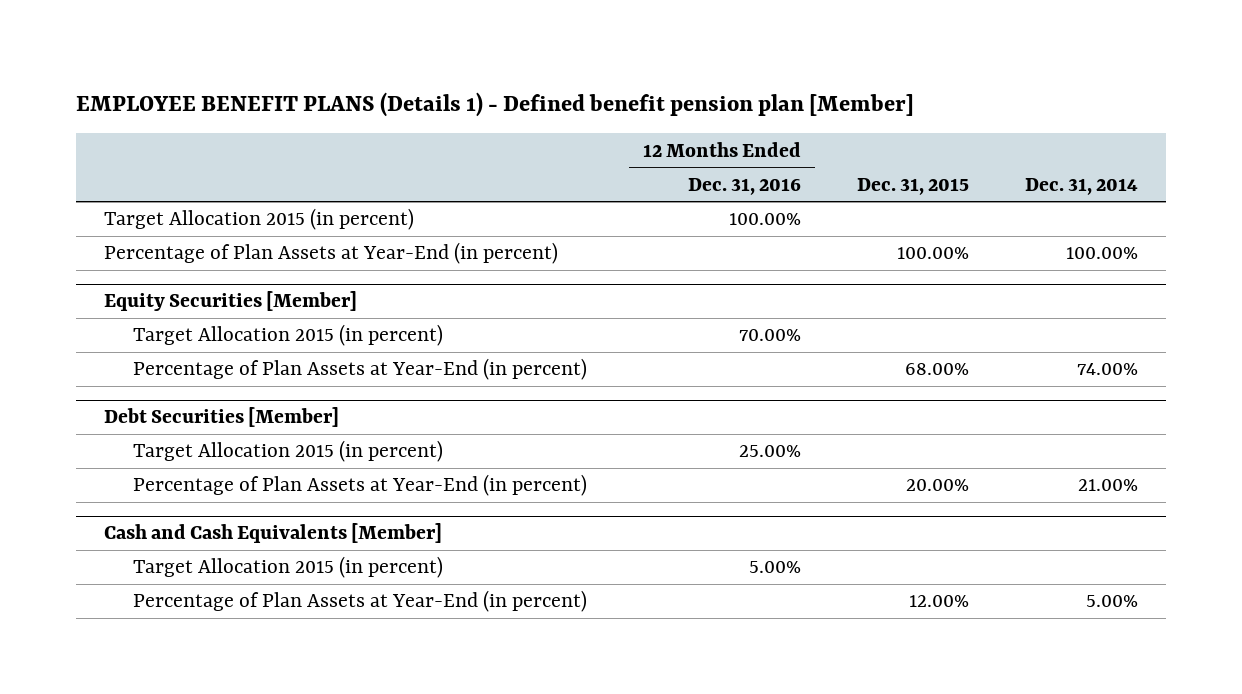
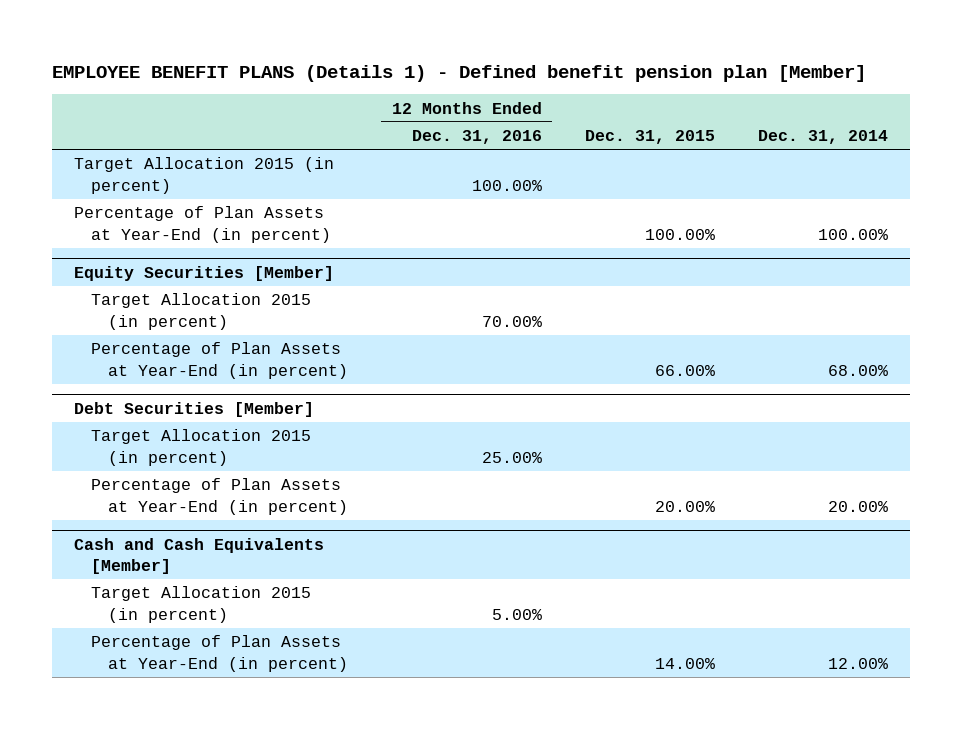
@ Equity Securities [Member]
- Percentage of Plan Assets at Year-End (in percent) | | 68.00% | 74.00%
+ Percentage of Plan Assets at Year-End (in percent) | | 66.00% | 68.00%
@ Debt Securities [Member]
- Percentage of Plan Assets at Year-End (in percent) | | 20.00% | 21.00%
+ Percentage of Plan Assets at Year-End (in percent) | | 20.00% | 20.00%
@ Cash and Cash Equivalents [Member]
- Percentage of Plan Assets at Year-End (in percent) | | 12.00% | 5.00%
+ Percentage of Plan Assets at Year-End (in percent) | | 14.00% | 12.00%

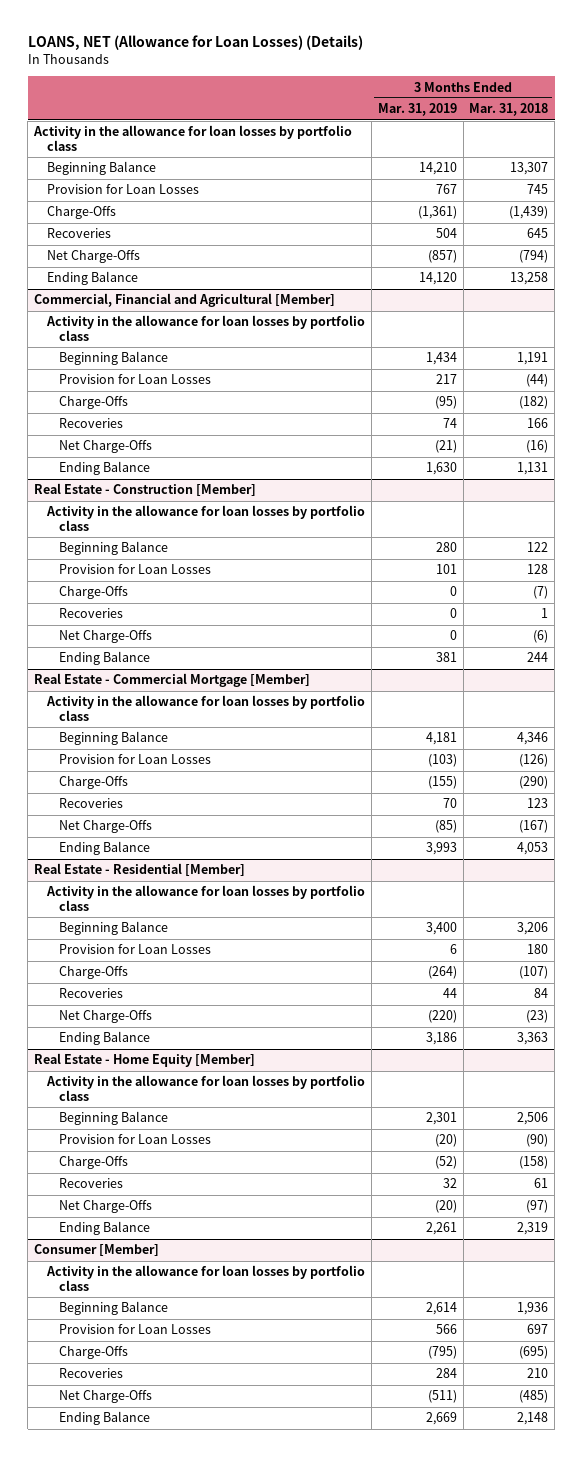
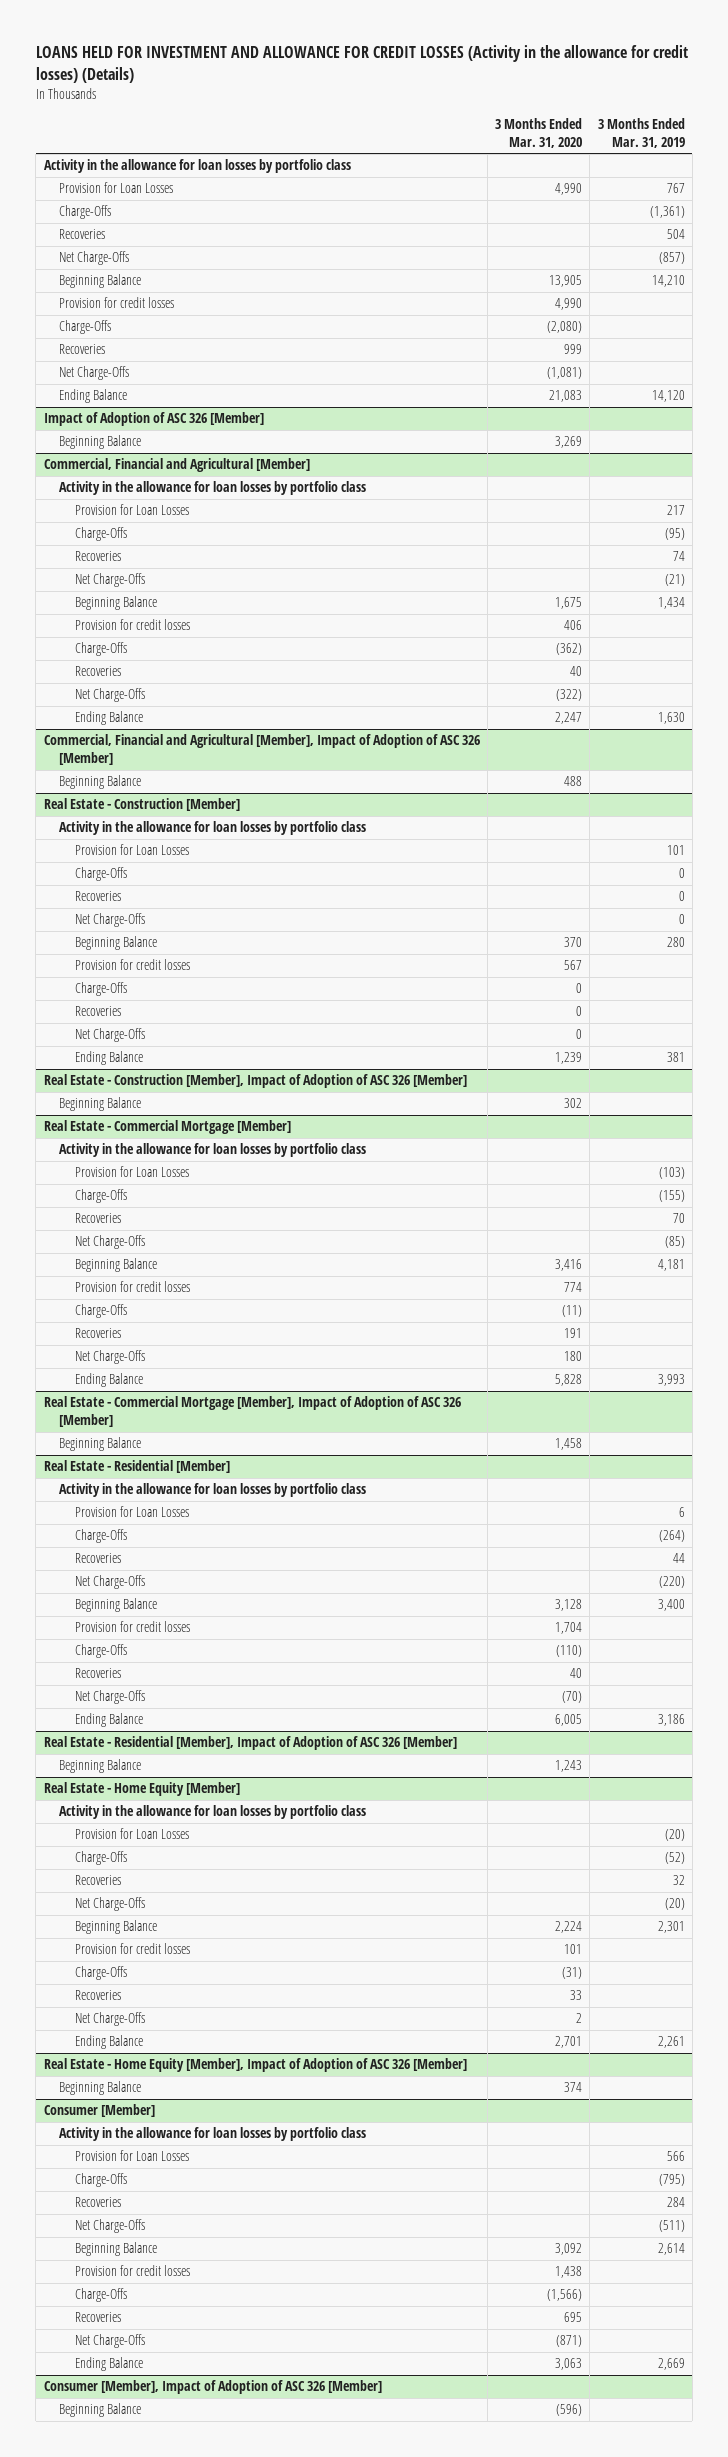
- LOANS, NET (Allowance for Loan Losses) (Details)
+ LOANS HELD FOR INVESTMENT AND ALLOWANCE FOR CREDIT LOSSES (Activity in the allowance for credit losses) (Details)
- | 3 Months Ended Mar. 31, 2019 | 3 Months Ended Mar. 31, 2018
+ | 3 Months Ended Mar. 31, 2020 | 3 Months Ended Mar. 31, 2019
moved down: Beginning Balance | 13,905 | 14,210
+ Provision for credit losses | 4,990 |
+ Charge-Offs | (2,080) |
+ Recoveries | 999 |
+ Net Charge-Offs | (1,081) |
+ Impact of Adoption of ASC 326 [Member]
+ Beginning Balance | 3,269 |
@ Commercial, Financial and Agricultural [Member]
moved down: Beginning Balance | 1,675 | 1,434
+ Provision for credit losses | 406 |
+ Charge-Offs | (362) |
+ Recoveries | 40 |
+ Net Charge-Offs | (322) |
+ Commercial, Financial and Agricultural [Member], Impact of Adoption of ASC 326 [Member]
+ Beginning Balance | 488 |
@ Real Estate - Construction [Member]
moved down: Beginning Balance | 370 | 280
+ Provision for credit losses | 567 |
+ Charge-Offs | 0 |
+ Recoveries | 0 |
+ Net Charge-Offs | 0 |
+ Real Estate - Construction [Member], Impact of Adoption of ASC 326 [Member]
+ Beginning Balance | 302 |
@ Real Estate - Commercial Mortgage [Member]
moved down: Beginning Balance | 3,416 | 4,181
+ Provision for credit losses | 774 |
+ Charge-Offs | (11) |
+ Recoveries | 191 |
+ Net Charge-Offs | 180 |
+ Real Estate - Commercial Mortgage [Member], Impact of Adoption of ASC 326 [Member]
+ Beginning Balance | 1,458 |
@ Real Estate - Residential [Member]
moved down: Beginning Balance | 3,128 | 3,400
+ Provision for credit losses | 1,704 |
+ Charge-Offs | (110) |
+ Recoveries | 40 |
+ Net Charge-Offs | (70) |
+ Real Estate - Residential [Member], Impact of Adoption of ASC 326 [Member]
+ Beginning Balance | 1,243 |
@ Real Estate - Home Equity [Member]
moved down: Beginning Balance | 2,224 | 2,301
+ Provision for credit losses | 101 |
+ Charge-Offs | (31) |
+ Recoveries | 33 |
+ Net Charge-Offs | 2 |
+ Real Estate - Home Equity [Member], Impact of Adoption of ASC 326 [Member]
+ Beginning Balance | 374 |
@ Consumer [Member]
moved down: Beginning Balance | 3,092 | 2,614
+ Provision for credit losses | 1,438 |
+ Charge-Offs | (1,566) |
+ Recoveries | 695 |
+ Net Charge-Offs | (871) |
+ Consumer [Member], Impact of Adoption of ASC 326 [Member]
+ Beginning Balance | (596) |

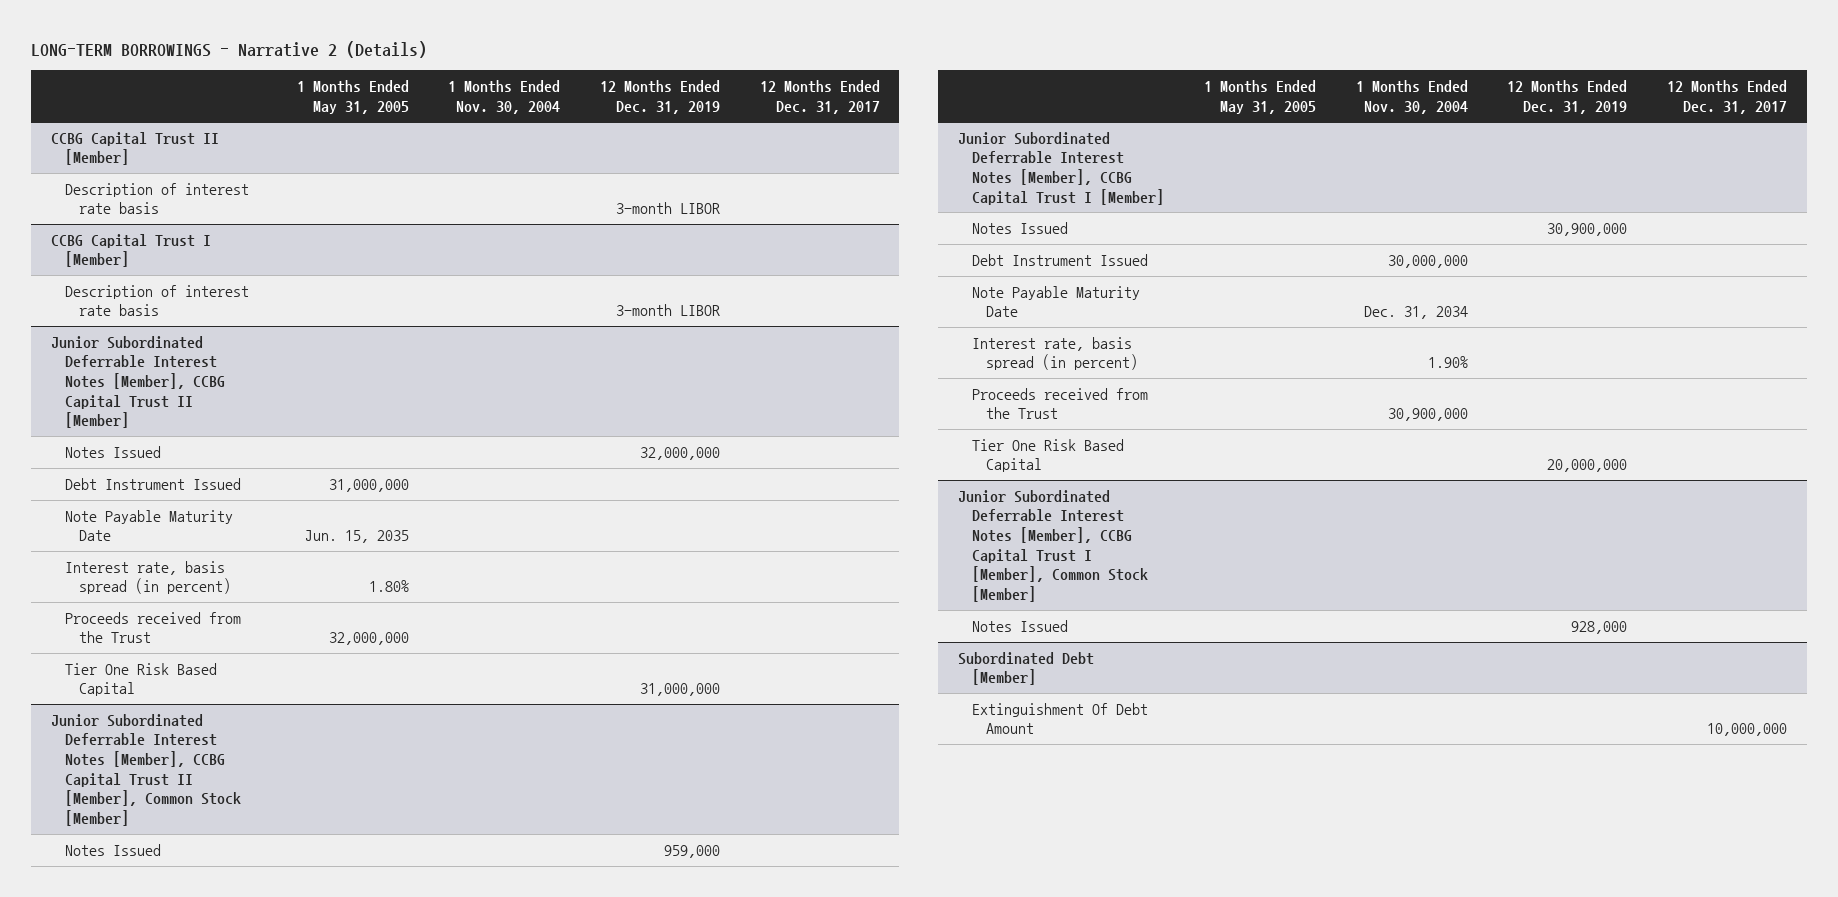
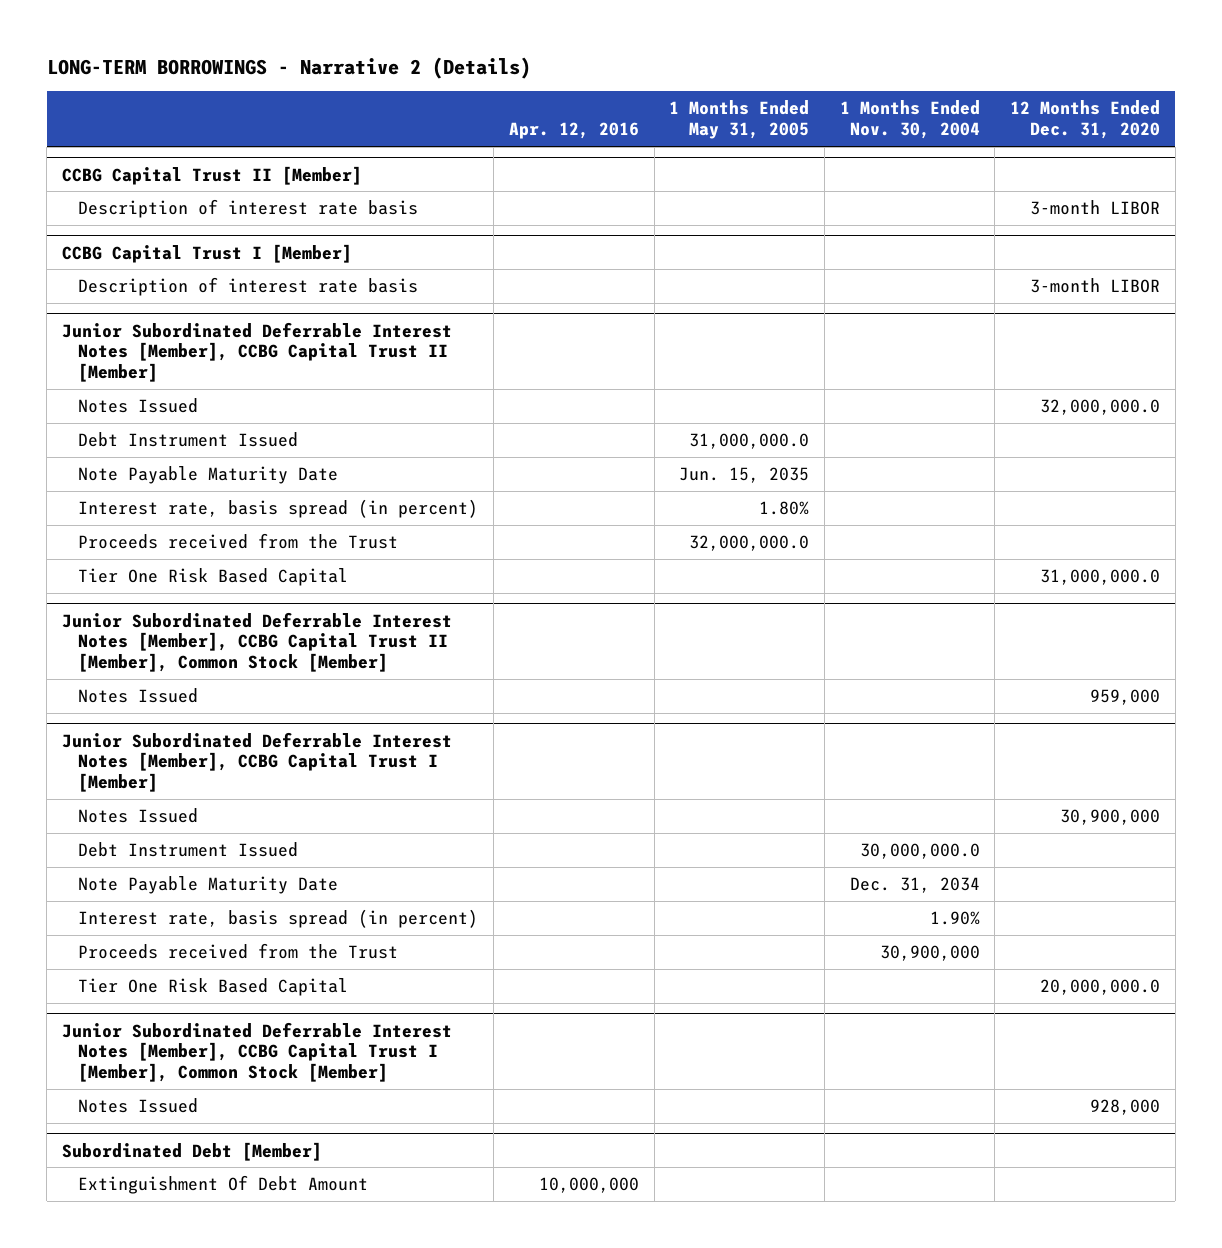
- | 1 Months Ended May 31, 2005 | 1 Months Ended Nov. 30, 2004 | 12 Months Ended Dec. 31, 2019 | 12 Months Ended Dec. 31, 2017
+ | Apr. 12, 2016 | 1 Months Ended May 31, 2005 | 1 Months Ended Nov. 30, 2004 | 12 Months Ended Dec. 31, 2020
@ Junior Subordinated Deferrable Interest Notes [Member], CCBG Capital Trust II [Member]
- Debt Instrument Issued | 31,000,000 | | |
+ Debt Instrument Issued | | 31,000,000.0 | |
- Proceeds received from the Trust | 32,000,000 | | |
+ Proceeds received from the Trust | | 32,000,000.0 | |
@ Junior Subordinated Deferrable Interest Notes [Member], CCBG Capital Trust I [Member]
- Debt Instrument Issued | | 30,000,000 | |
+ Debt Instrument Issued | | | 30,000,000.0 |

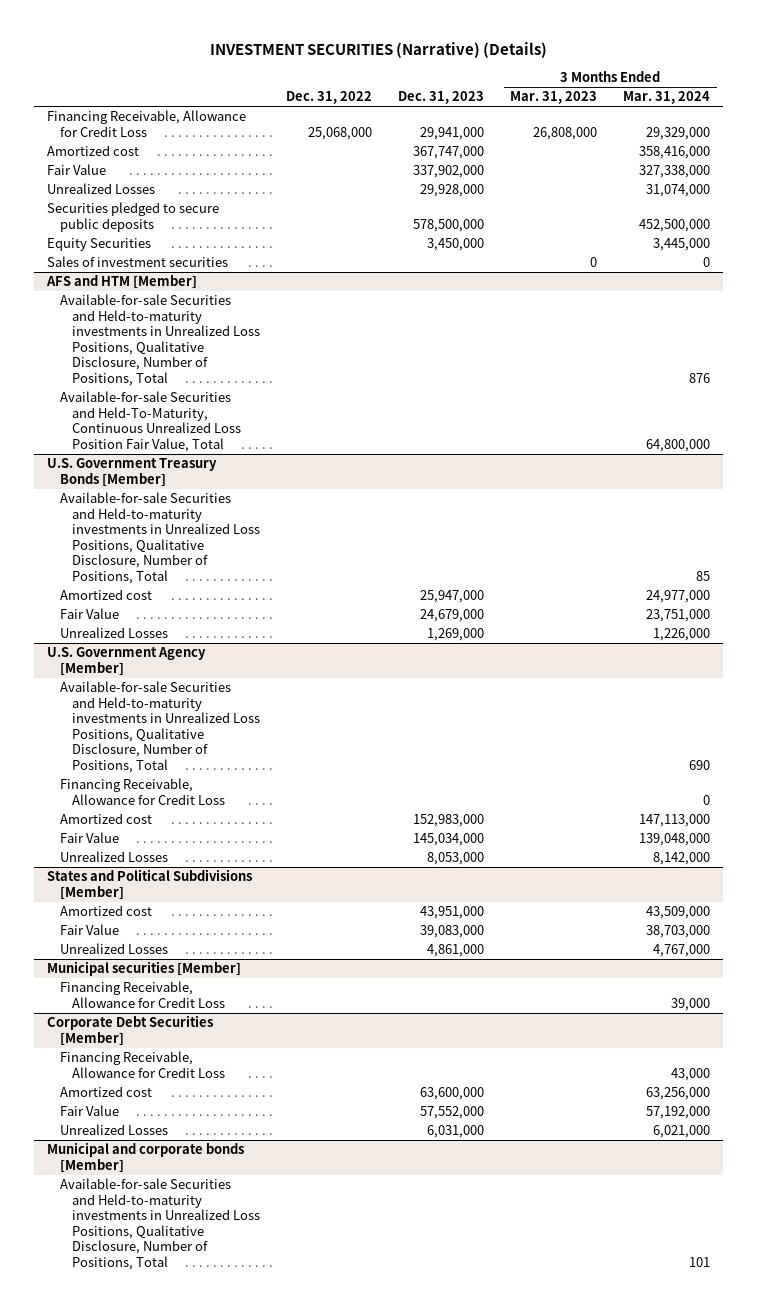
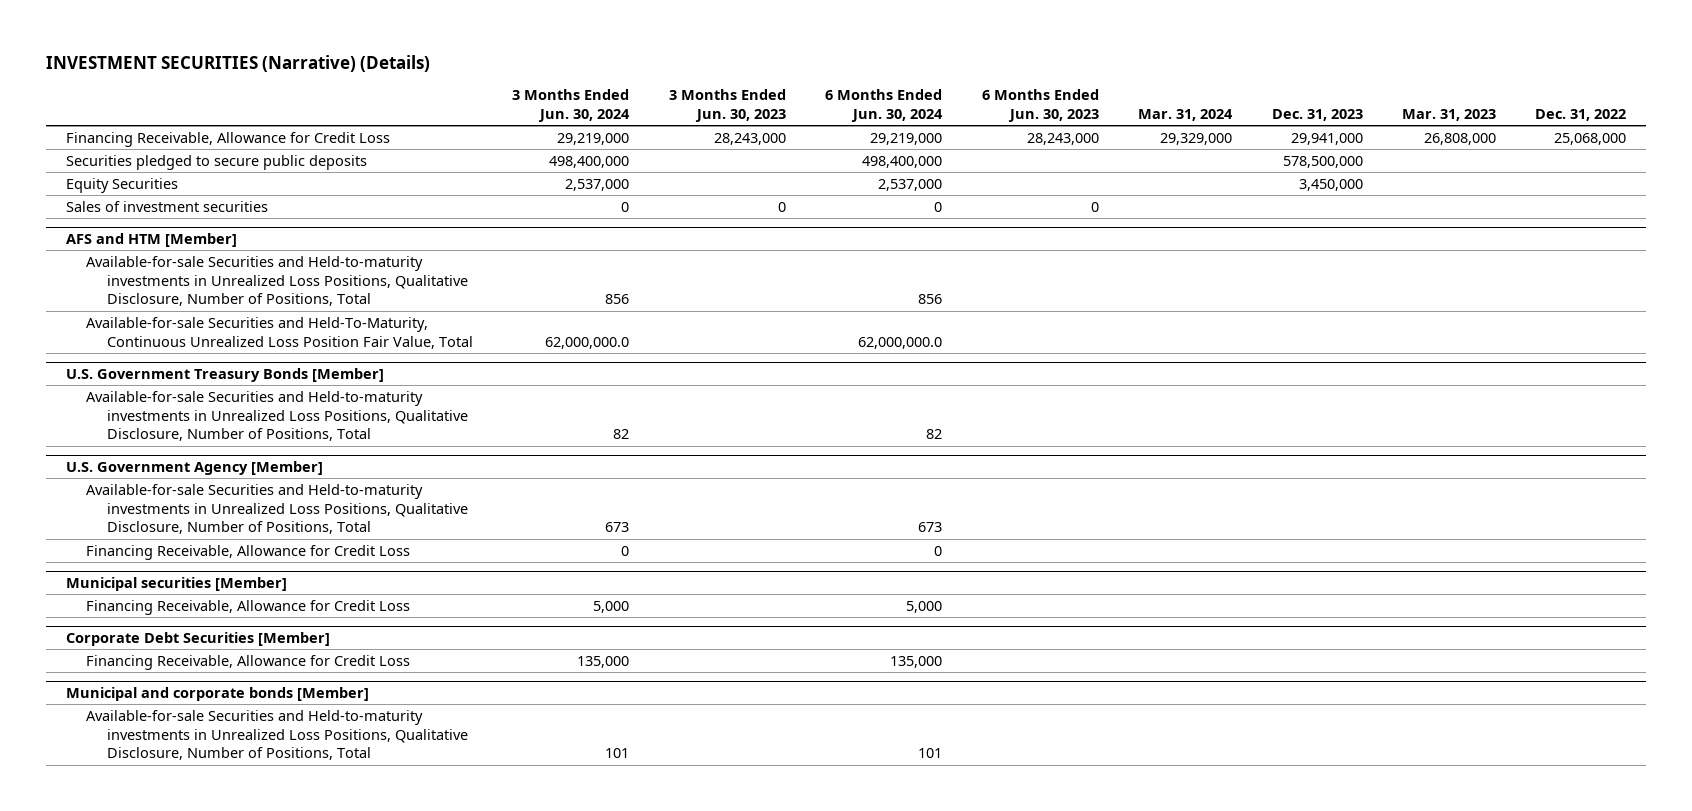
- | Dec. 31, 2022 | Dec. 31, 2023 | 3 Months Ended Mar. 31, 2023 | 3 Months Ended Mar. 31, 2024
+ | 3 Months Ended Jun. 30, 2024 | 3 Months Ended Jun. 30, 2023 | 6 Months Ended Jun. 30, 2024 | 6 Months Ended Jun. 30, 2023 | Mar. 31, 2024 | Dec. 31, 2023 | Mar. 31, 2023 | Dec. 31, 2022
- Amortized cost | | 367,747,000 | | 358,416,000
- Fair Value | | 337,902,000 | | 327,338,000
- Unrealized Losses | | 29,928,000 | | 31,074,000
@ U.S. Government Treasury Bonds [Member]
- Amortized cost | | 25,947,000 | | 24,977,000
- Fair Value | | 24,679,000 | | 23,751,000
- Unrealized Losses | | 1,269,000 | | 1,226,000
@ U.S. Government Agency [Member]
- Amortized cost | | 152,983,000 | | 147,113,000
- Fair Value | | 145,034,000 | | 139,048,000
- Unrealized Losses | | 8,053,000 | | 8,142,000
- States and Political Subdivisions [Member]
- Amortized cost | | 43,951,000 | | 43,509,000
- Fair Value | | 39,083,000 | | 38,703,000
- Unrealized Losses | | 4,861,000 | | 4,767,000
@ Corporate Debt Securities [Member]
- Amortized cost | | 63,600,000 | | 63,256,000
- Fair Value | | 57,552,000 | | 57,192,000
- Unrealized Losses | | 6,031,000 | | 6,021,000

